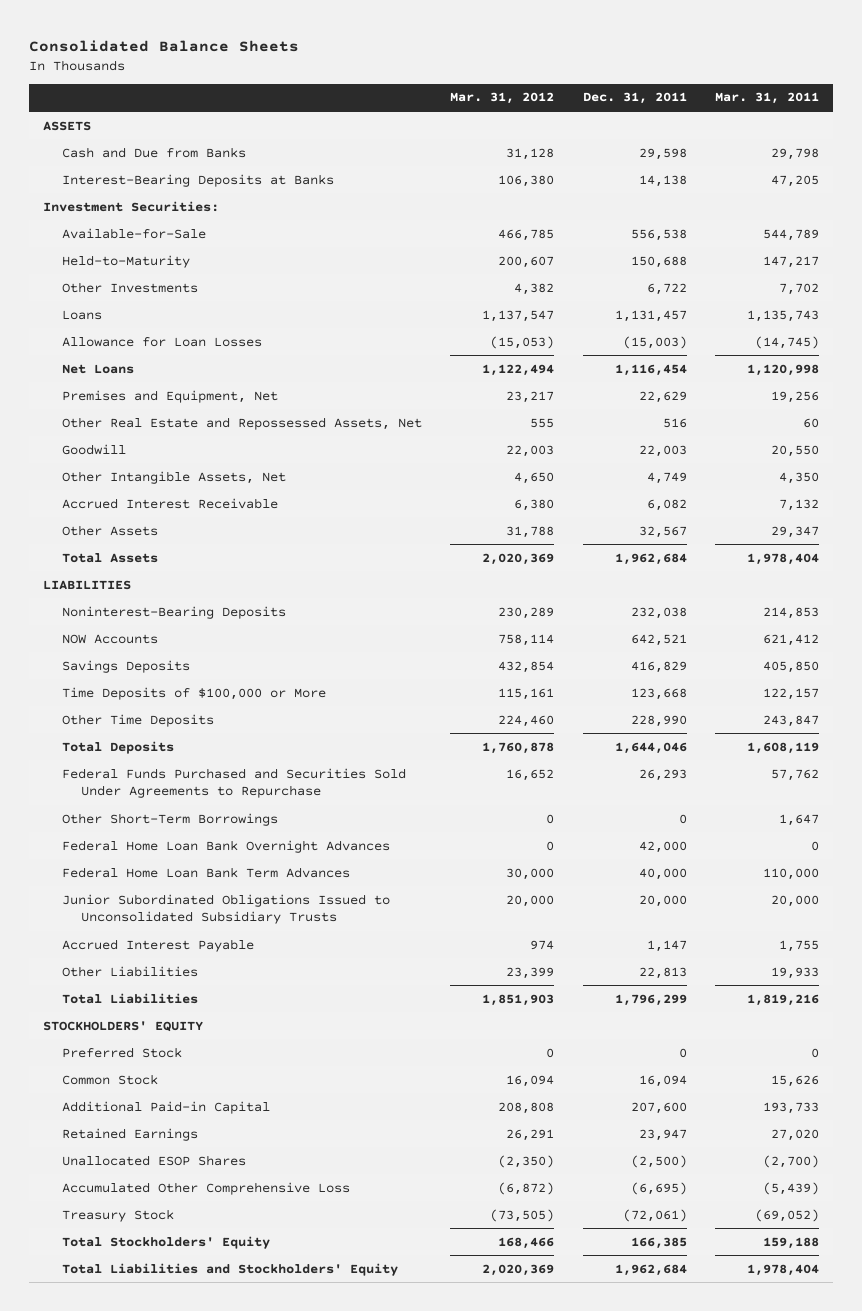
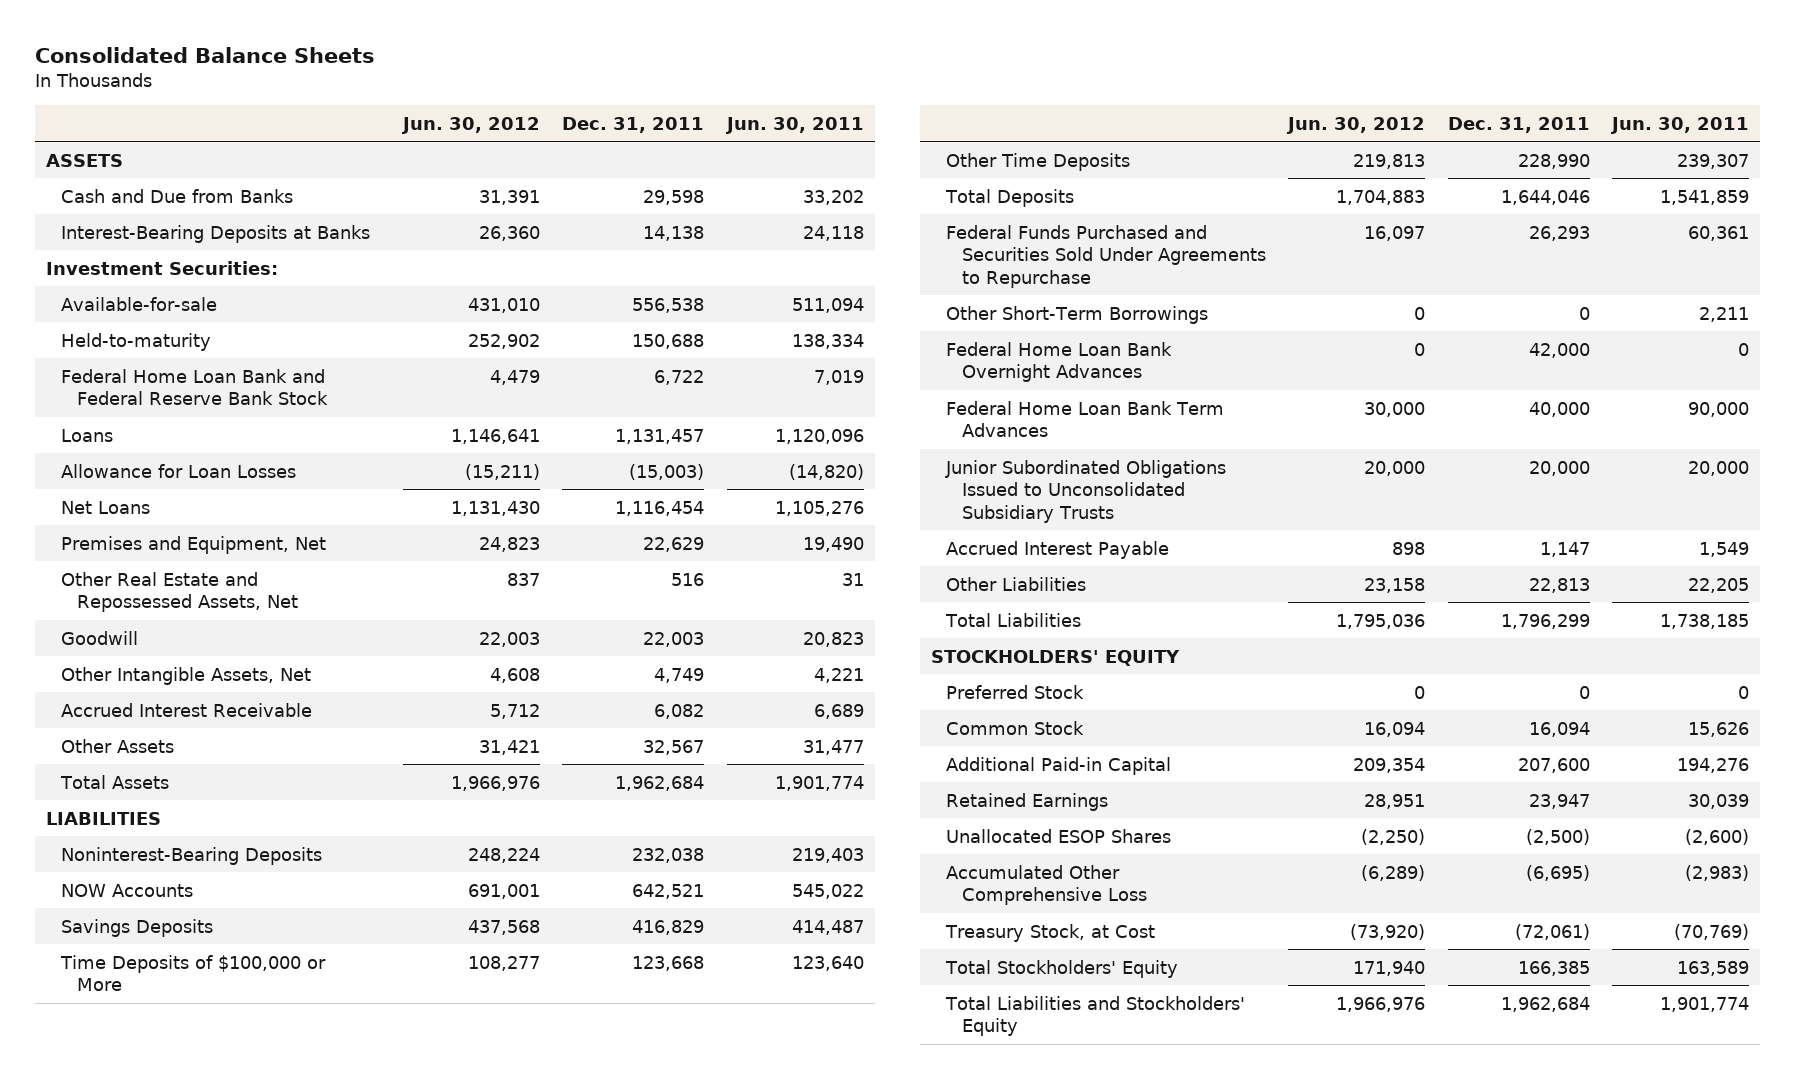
- | Mar. 31, 2012 | Dec. 31, 2011 | Mar. 31, 2011
+ | Jun. 30, 2012 | Dec. 31, 2011 | Jun. 30, 2011
- Available-for-Sale | 466,785 | 556,538 | 544,789
- Held-to-Maturity | 200,607 | 150,688 | 147,217
- Other Investments | 4,382 | 6,722 | 7,702
+ Available-for-sale | 431,010 | 556,538 | 511,094
+ Held-to-maturity | 252,902 | 150,688 | 138,334
+ Federal Home Loan Bank and Federal Reserve Bank Stock | 4,479 | 6,722 | 7,019
- Treasury Stock | (73,505) | (72,061) | (69,052)
+ Treasury Stock, at Cost | (73,920) | (72,061) | (70,769)

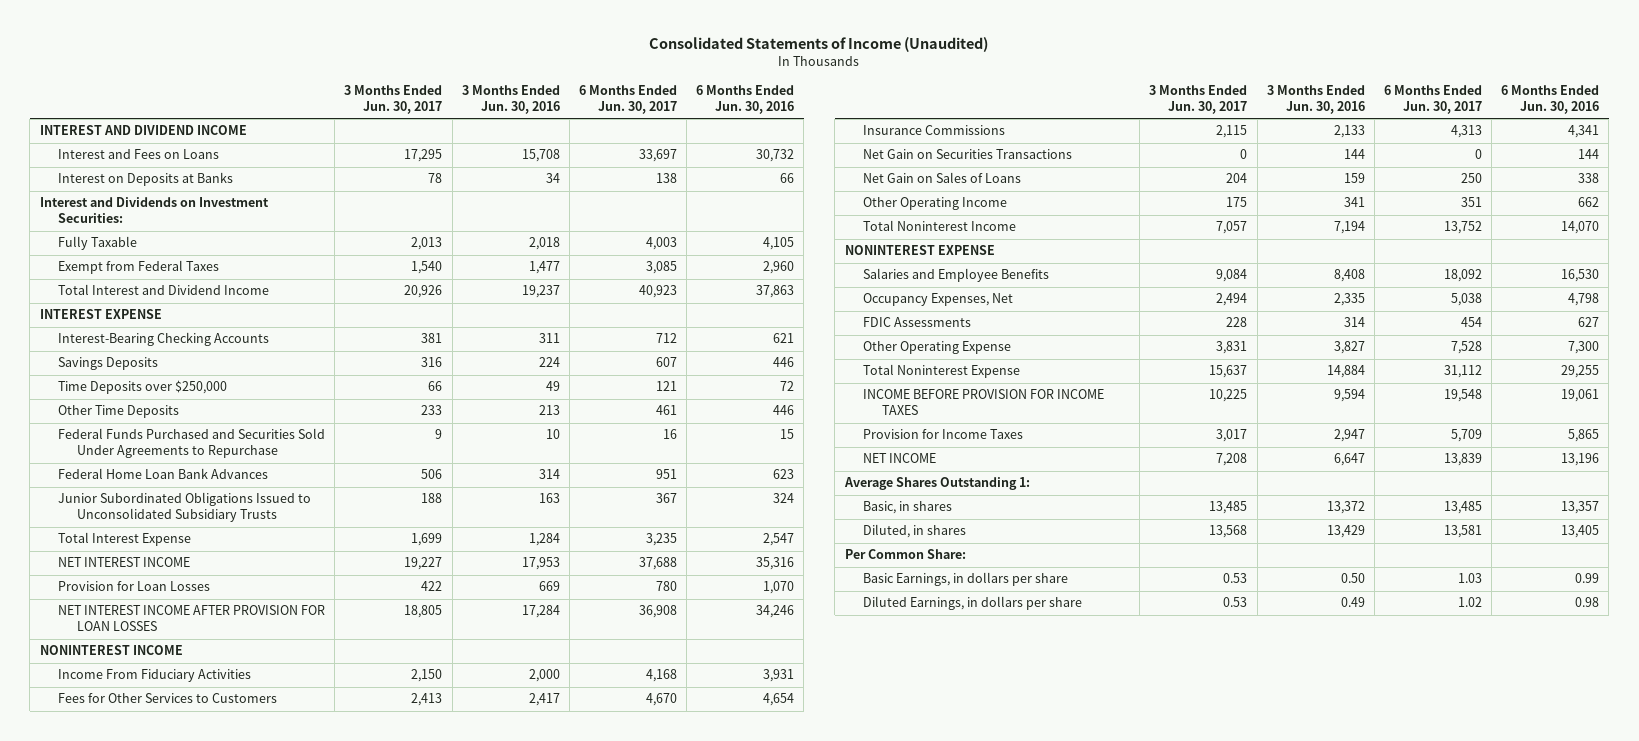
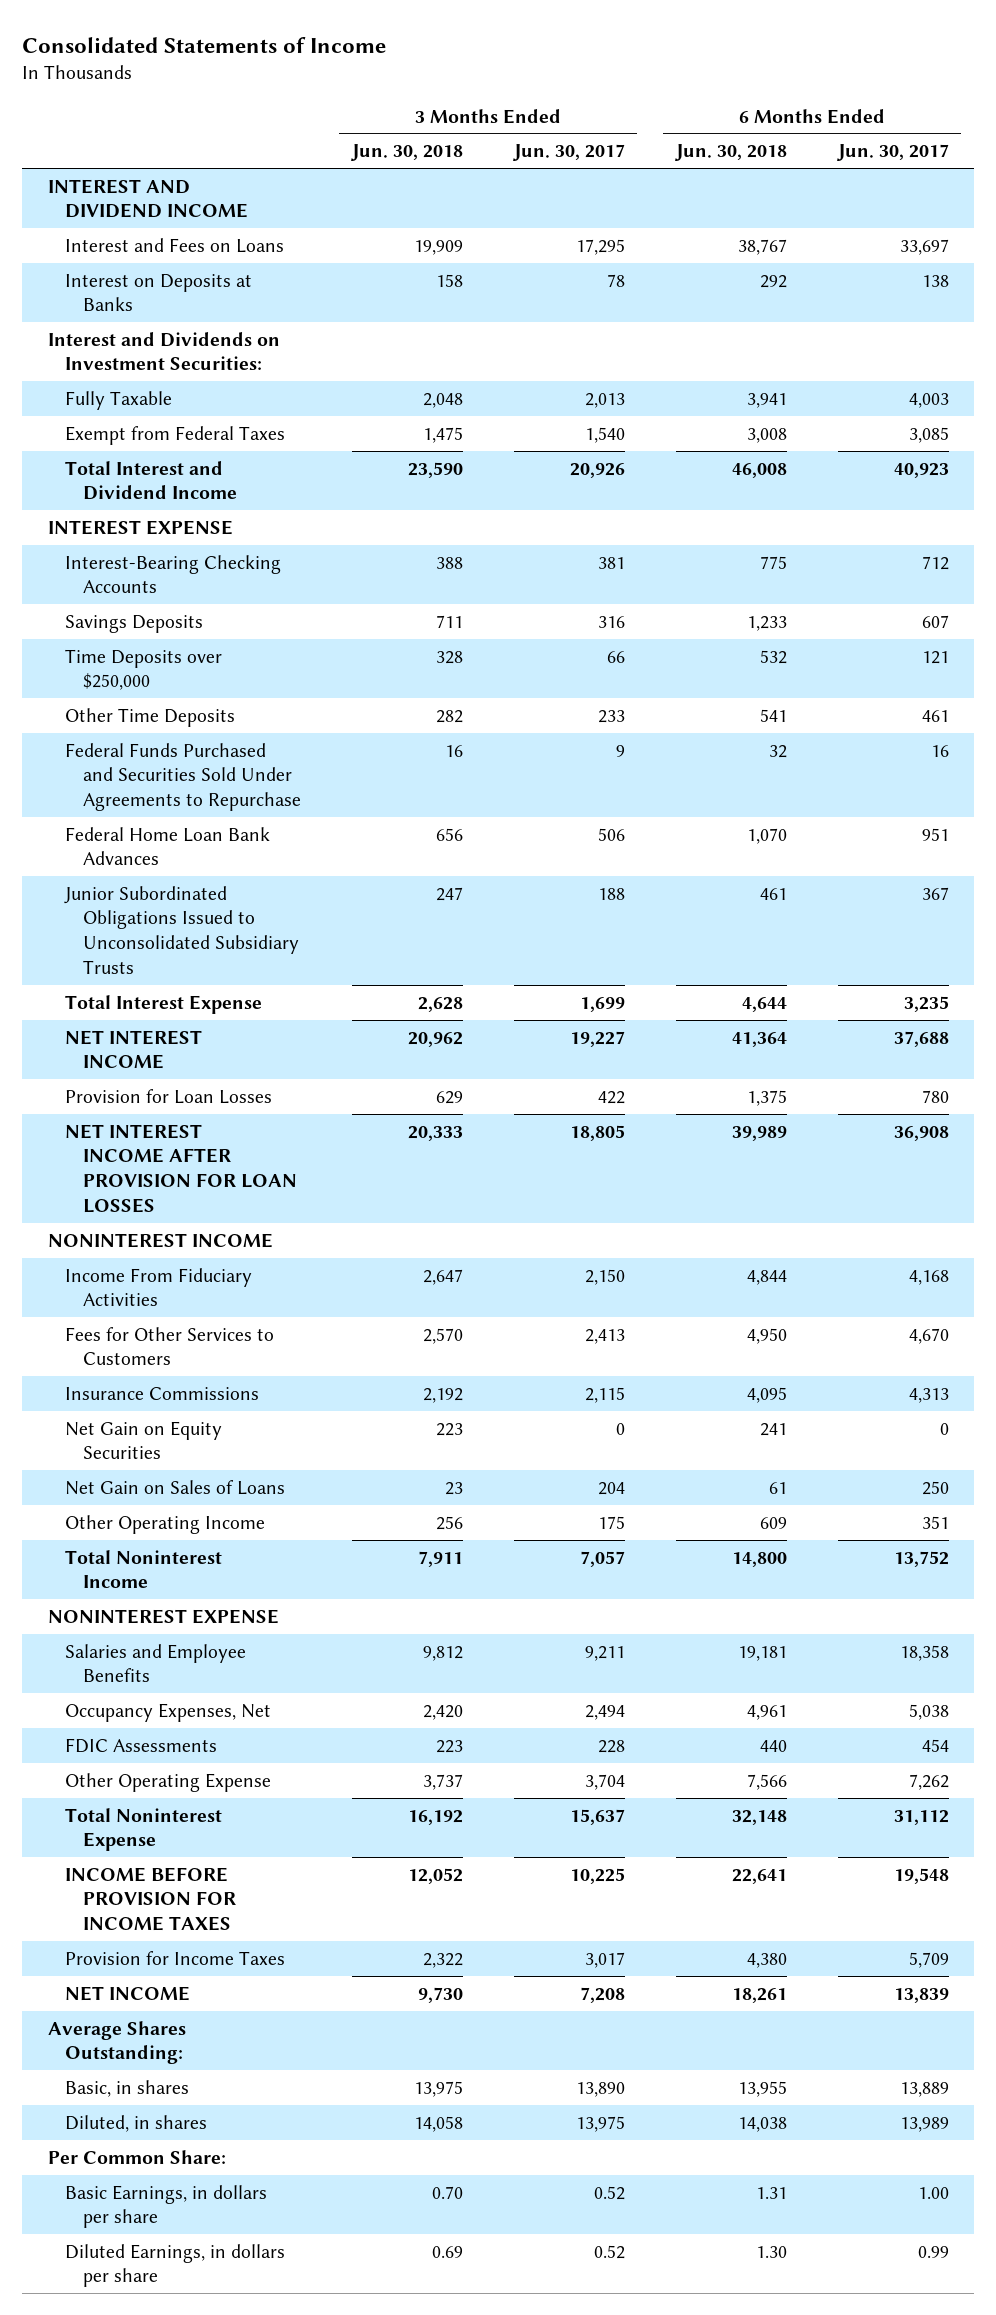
- Consolidated Statements of Income (Unaudited)
+ Consolidated Statements of Income
- | 3 Months Ended Jun. 30, 2017 | 3 Months Ended Jun. 30, 2016 | 6 Months Ended Jun. 30, 2017 | 6 Months Ended Jun. 30, 2016
+ | 3 Months Ended Jun. 30, 2018 | 3 Months Ended Jun. 30, 2017 | 6 Months Ended Jun. 30, 2018 | 6 Months Ended Jun. 30, 2017
- Net Gain on Securities Transactions | 0 | 144 | 0 | 144
+ Net Gain on Equity Securities | 223 | 0 | 241 | 0
- Salaries and Employee Benefits | 9,084 | 8,408 | 18,092 | 16,530
+ Salaries and Employee Benefits | 9,812 | 9,211 | 19,181 | 18,358
- Other Operating Expense | 3,831 | 3,827 | 7,528 | 7,300
+ Other Operating Expense | 3,737 | 3,704 | 7,566 | 7,262
- Average Shares Outstanding 1:
- Basic, in shares | 13,485 | 13,372 | 13,485 | 13,357
- Diluted, in shares | 13,568 | 13,429 | 13,581 | 13,405
+ Average Shares Outstanding:
+ Basic, in shares | 13,975 | 13,890 | 13,955 | 13,889
+ Diluted, in shares | 14,058 | 13,975 | 14,038 | 13,989
- Basic Earnings, in dollars per share | 0.53 | 0.50 | 1.03 | 0.99
- Diluted Earnings, in dollars per share | 0.53 | 0.49 | 1.02 | 0.98
+ Basic Earnings, in dollars per share | 0.70 | 0.52 | 1.31 | 1.00
+ Diluted Earnings, in dollars per share | 0.69 | 0.52 | 1.30 | 0.99

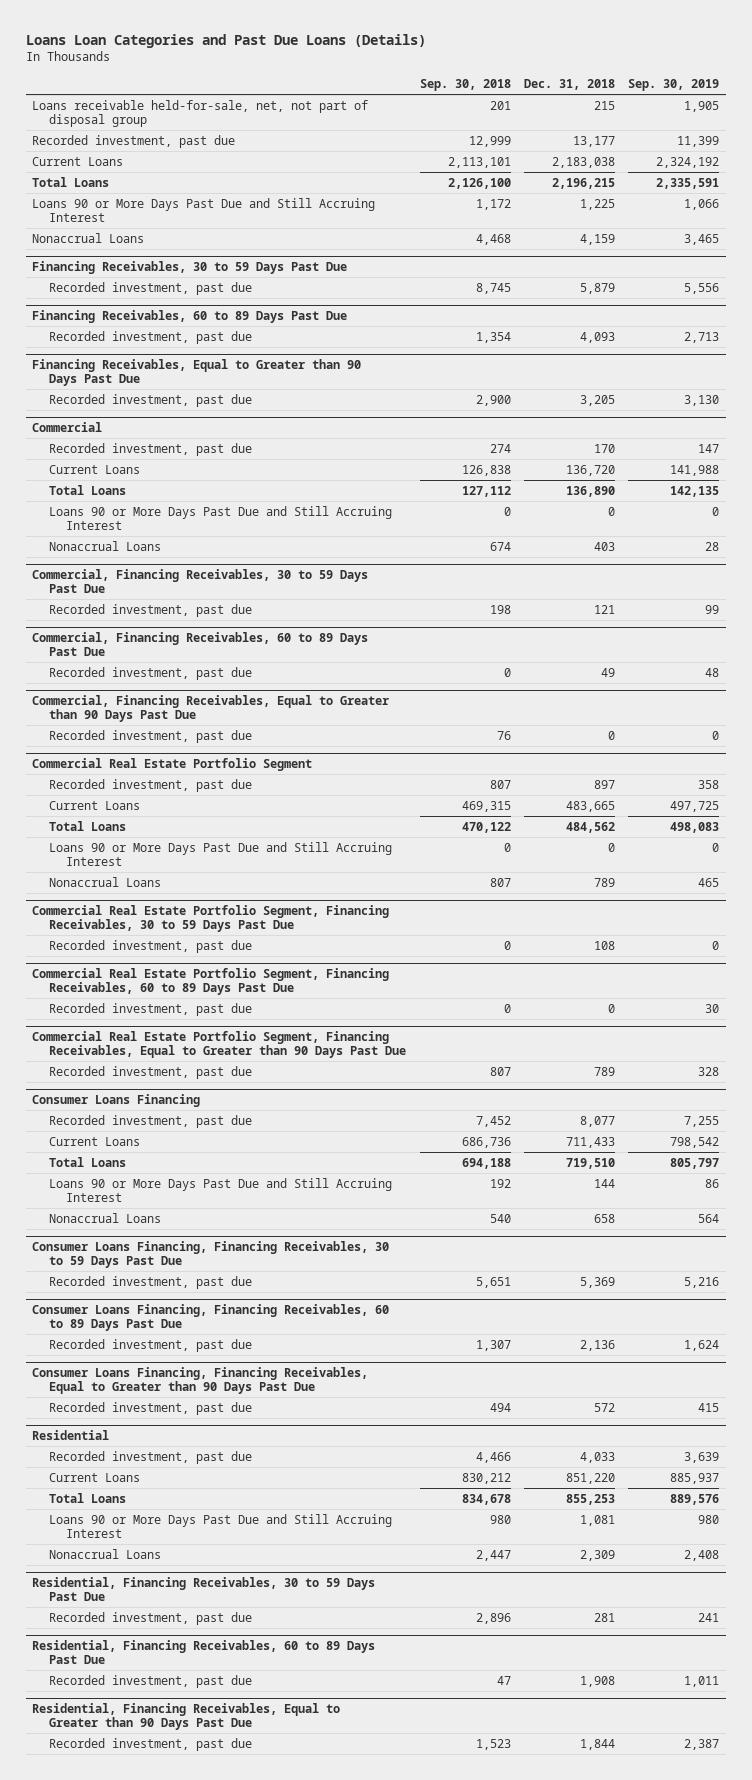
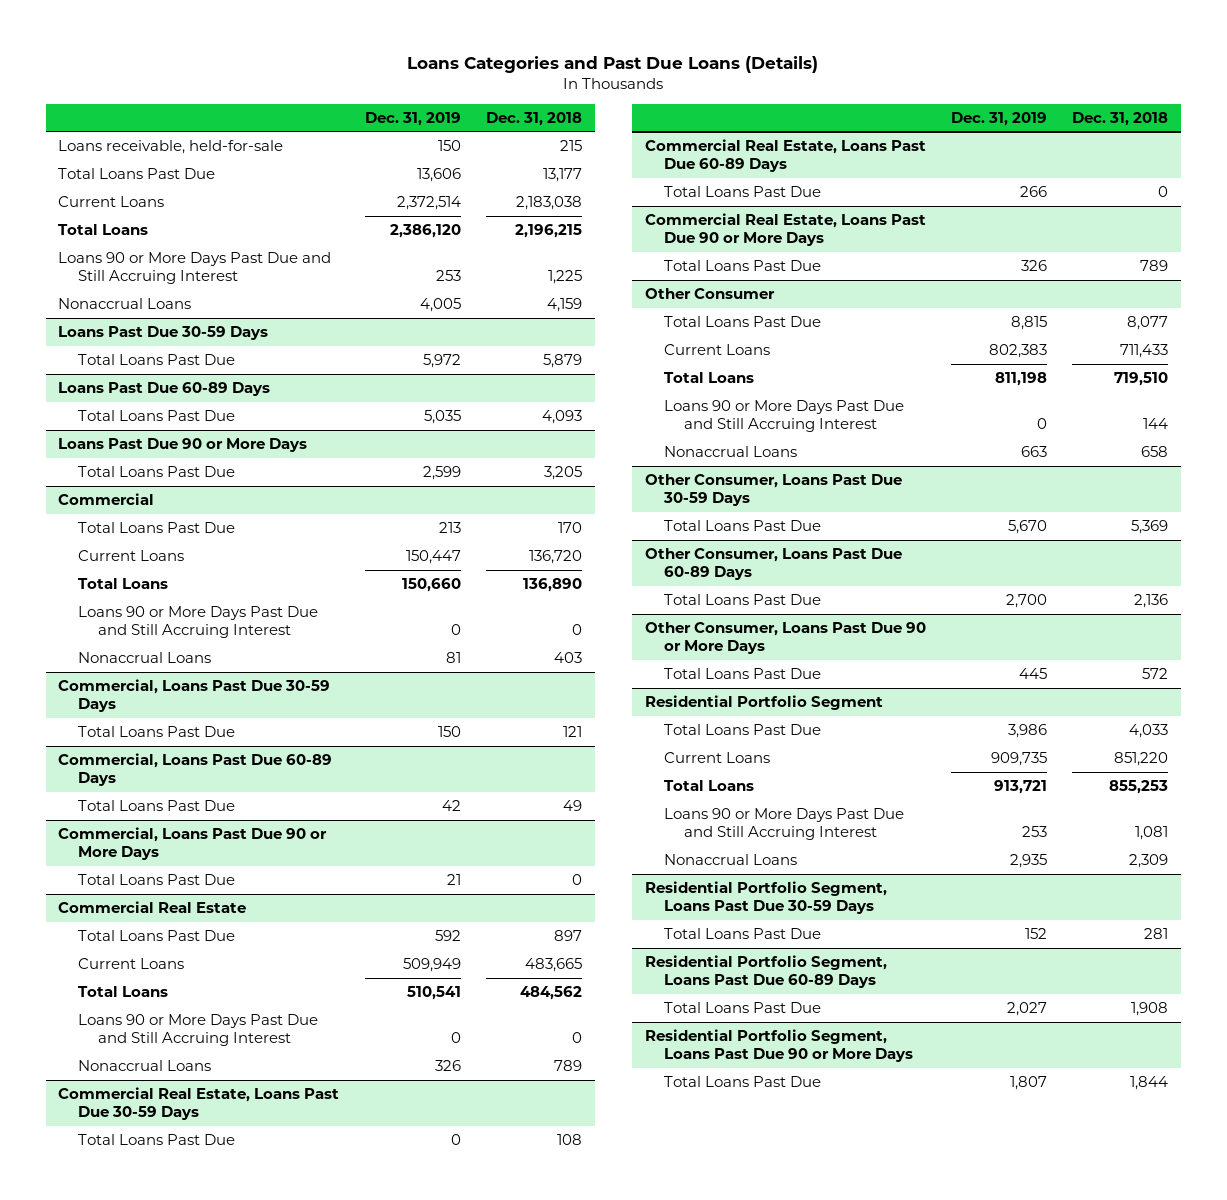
- Loans Loan Categories and Past Due Loans (Details)
+ Loans Categories and Past Due Loans (Details)
- | Sep. 30, 2018 | Dec. 31, 2018 | Sep. 30, 2019
+ | Dec. 31, 2019 | Dec. 31, 2018
- Loans receivable held-for-sale, net, not part of disposal group | 201 | 215 | 1,905
- Recorded investment, past due | 12,999 | 13,177 | 11,399
+ Loans receivable, held-for-sale | 150 | 215
+ Total Loans Past Due | 13,606 | 13,177
- Financing Receivables, 30 to 59 Days Past Due
- Recorded investment, past due | 8,745 | 5,879 | 5,556
- Financing Receivables, 60 to 89 Days Past Due
- Recorded investment, past due | 1,354 | 4,093 | 2,713
- Financing Receivables, Equal to Greater than 90 Days Past Due
- Recorded investment, past due | 2,900 | 3,205 | 3,130
+ Loans Past Due 30-59 Days
+ Total Loans Past Due | 5,972 | 5,879
+ Loans Past Due 60-89 Days
+ Total Loans Past Due | 5,035 | 4,093
+ Loans Past Due 90 or More Days
+ Total Loans Past Due | 2,599 | 3,205
@ Commercial
- Recorded investment, past due | 274 | 170 | 147
+ Total Loans Past Due | 213 | 170
- Commercial, Financing Receivables, 30 to 59 Days Past Due
- Recorded investment, past due | 198 | 121 | 99
- Commercial, Financing Receivables, 60 to 89 Days Past Due
- Recorded investment, past due | 0 | 49 | 48
- Commercial, Financing Receivables, Equal to Greater than 90 Days Past Due
- Recorded investment, past due | 76 | 0 | 0
- Commercial Real Estate Portfolio Segment
- Recorded investment, past due | 807 | 897 | 358
+ Commercial, Loans Past Due 30-59 Days
+ Total Loans Past Due | 150 | 121
+ Commercial, Loans Past Due 60-89 Days
+ Total Loans Past Due | 42 | 49
+ Commercial, Loans Past Due 90 or More Days
+ Total Loans Past Due | 21 | 0
+ Commercial Real Estate
+ Total Loans Past Due | 592 | 897
- Commercial Real Estate Portfolio Segment, Financing Receivables, 30 to 59 Days Past Due
- Recorded investment, past due | 0 | 108 | 0
- Commercial Real Estate Portfolio Segment, Financing Receivables, 60 to 89 Days Past Due
- Recorded investment, past due | 0 | 0 | 30
- Commercial Real Estate Portfolio Segment, Financing Receivables, Equal to Greater than 90 Days Past Due
- Recorded investment, past due | 807 | 789 | 328
- Consumer Loans Financing
- Recorded investment, past due | 7,452 | 8,077 | 7,255
+ Commercial Real Estate, Loans Past Due 30-59 Days
+ Total Loans Past Due | 0 | 108
+ Commercial Real Estate, Loans Past Due 60-89 Days
+ Total Loans Past Due | 266 | 0
+ Commercial Real Estate, Loans Past Due 90 or More Days
+ Total Loans Past Due | 326 | 789
+ Other Consumer
+ Total Loans Past Due | 8,815 | 8,077
- Consumer Loans Financing, Financing Receivables, 30 to 59 Days Past Due
- Recorded investment, past due | 5,651 | 5,369 | 5,216
- Consumer Loans Financing, Financing Receivables, 60 to 89 Days Past Due
- Recorded investment, past due | 1,307 | 2,136 | 1,624
- Consumer Loans Financing, Financing Receivables, Equal to Greater than 90 Days Past Due
- Recorded investment, past due | 494 | 572 | 415
- Residential
- Recorded investment, past due | 4,466 | 4,033 | 3,639
+ Other Consumer, Loans Past Due 30-59 Days
+ Total Loans Past Due | 5,670 | 5,369
+ Other Consumer, Loans Past Due 60-89 Days
+ Total Loans Past Due | 2,700 | 2,136
+ Other Consumer, Loans Past Due 90 or More Days
+ Total Loans Past Due | 445 | 572
+ Residential Portfolio Segment
+ Total Loans Past Due | 3,986 | 4,033
- Residential, Financing Receivables, 30 to 59 Days Past Due
- Recorded investment, past due | 2,896 | 281 | 241
- Residential, Financing Receivables, 60 to 89 Days Past Due
- Recorded investment, past due | 47 | 1,908 | 1,011
- Residential, Financing Receivables, Equal to Greater than 90 Days Past Due
- Recorded investment, past due | 1,523 | 1,844 | 2,387
+ Residential Portfolio Segment, Loans Past Due 30-59 Days
+ Total Loans Past Due | 152 | 281
+ Residential Portfolio Segment, Loans Past Due 60-89 Days
+ Total Loans Past Due | 2,027 | 1,908
+ Residential Portfolio Segment, Loans Past Due 90 or More Days
+ Total Loans Past Due | 1,807 | 1,844

